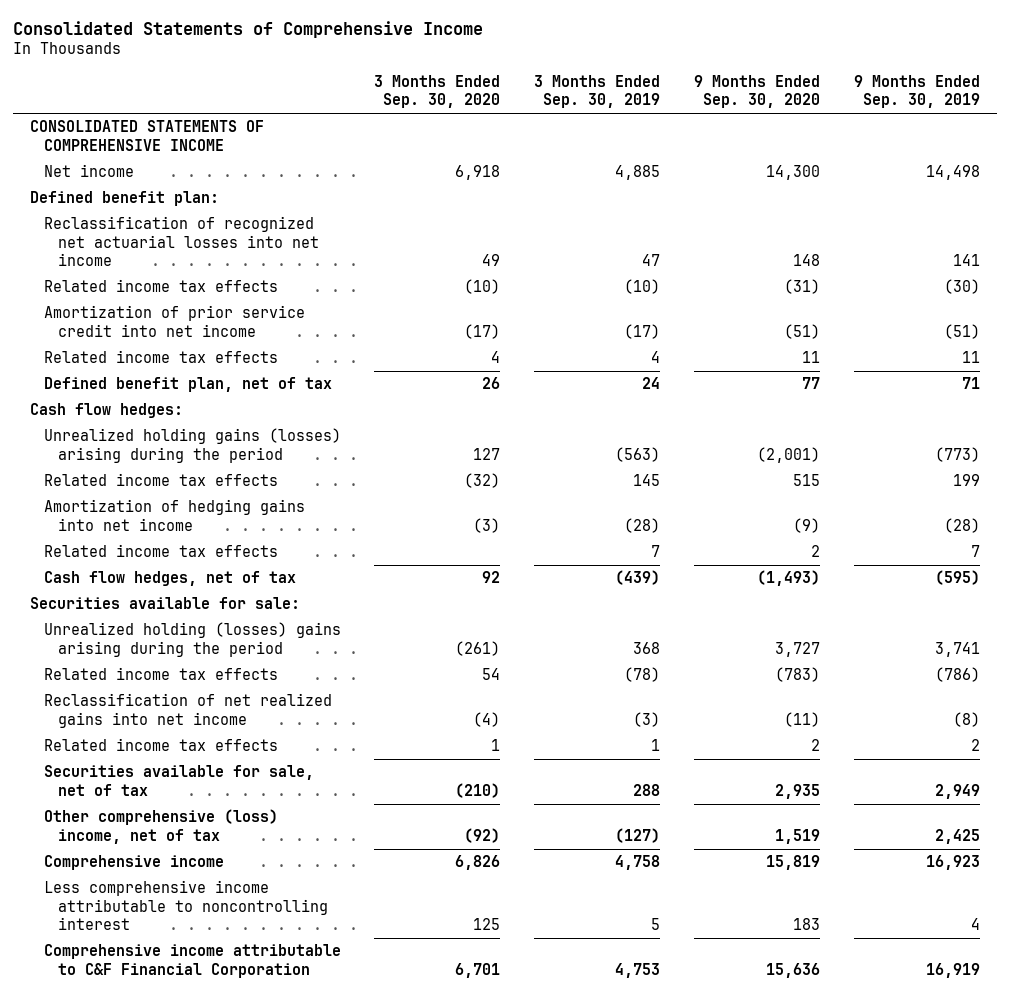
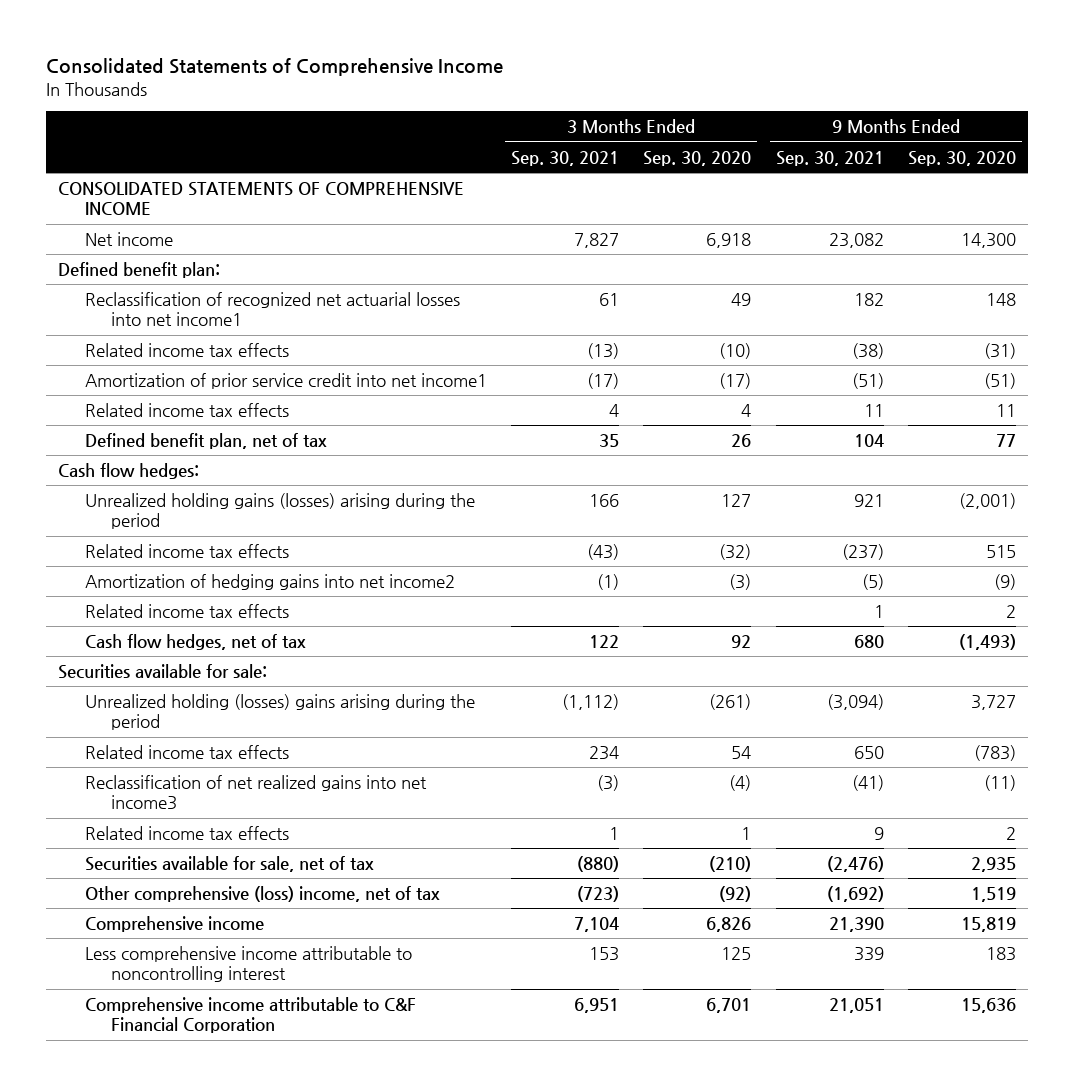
- | 3 Months Ended Sep. 30, 2020 | 3 Months Ended Sep. 30, 2019 | 9 Months Ended Sep. 30, 2020 | 9 Months Ended Sep. 30, 2019
+ | 3 Months Ended Sep. 30, 2021 | 3 Months Ended Sep. 30, 2020 | 9 Months Ended Sep. 30, 2021 | 9 Months Ended Sep. 30, 2020
- Reclassification of recognized net actuarial losses into net income | 49 | 47 | 148 | 141
+ Reclassification of recognized net actuarial losses into net income1 | 61 | 49 | 182 | 148
- Amortization of prior service credit into net income | (17) | (17) | (51) | (51)
+ Amortization of prior service credit into net income1 | (17) | (17) | (51) | (51)
- Amortization of hedging gains into net income | (3) | (28) | (9) | (28)
+ Amortization of hedging gains into net income2 | (1) | (3) | (5) | (9)
- Reclassification of net realized gains into net income | (4) | (3) | (11) | (8)
+ Reclassification of net realized gains into net income3 | (3) | (4) | (41) | (11)

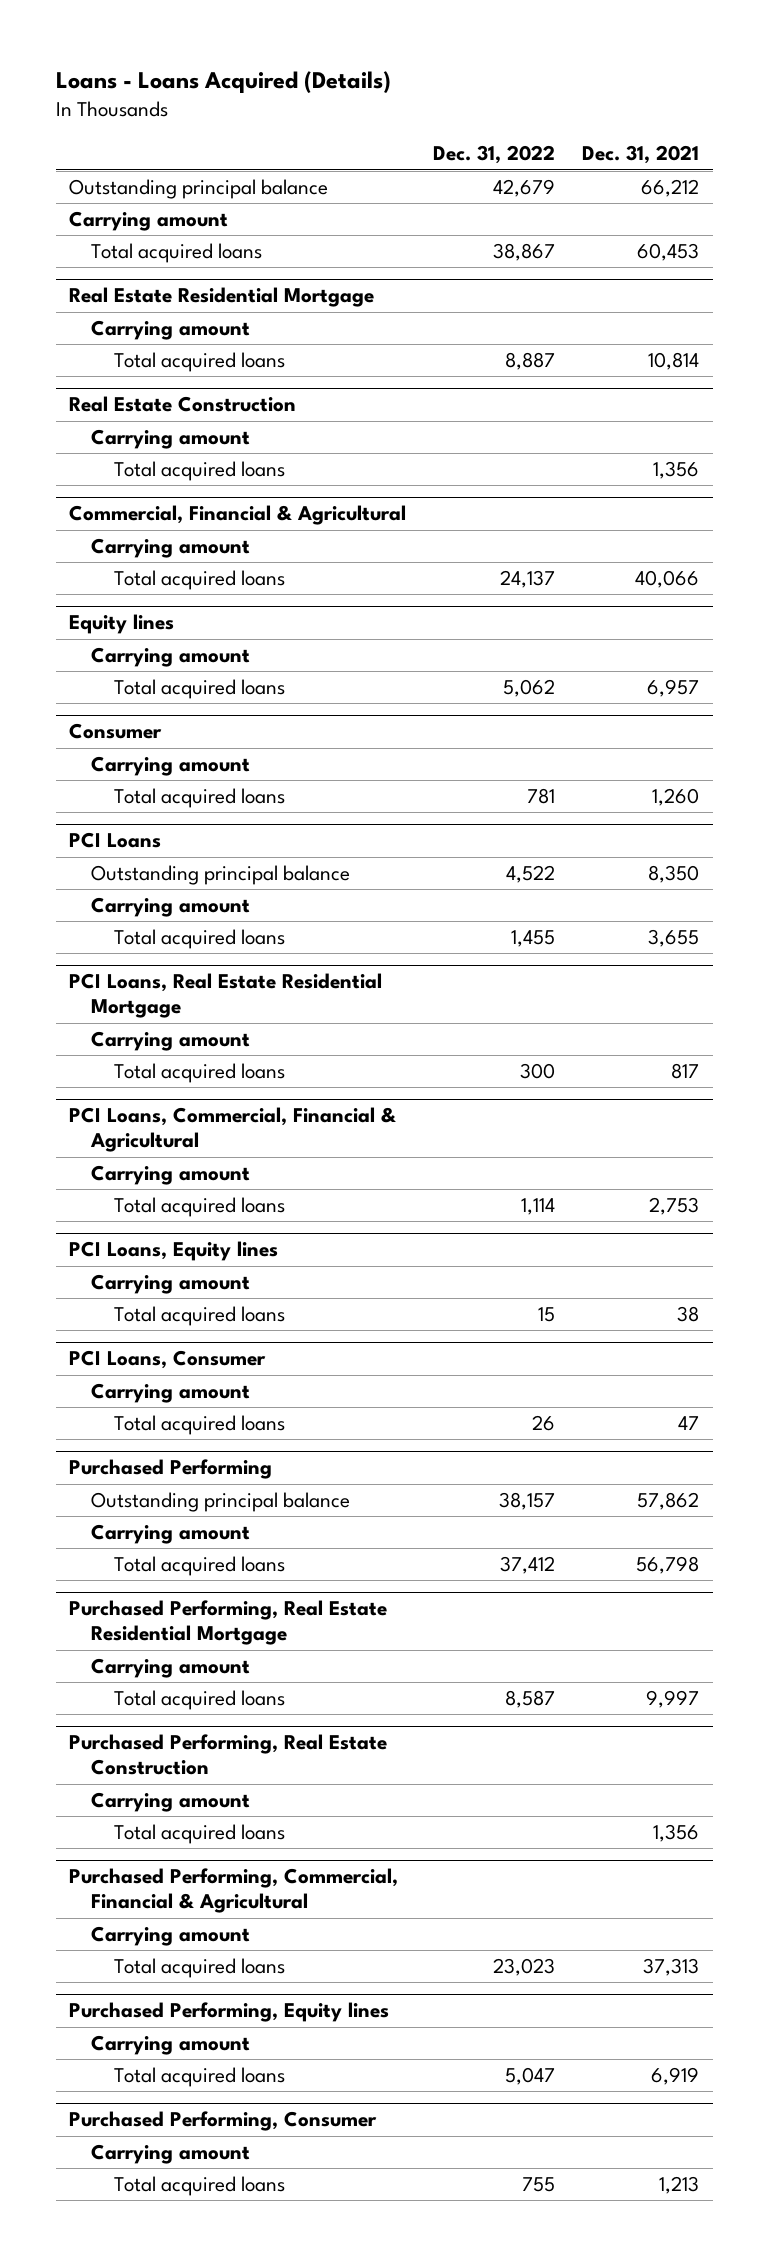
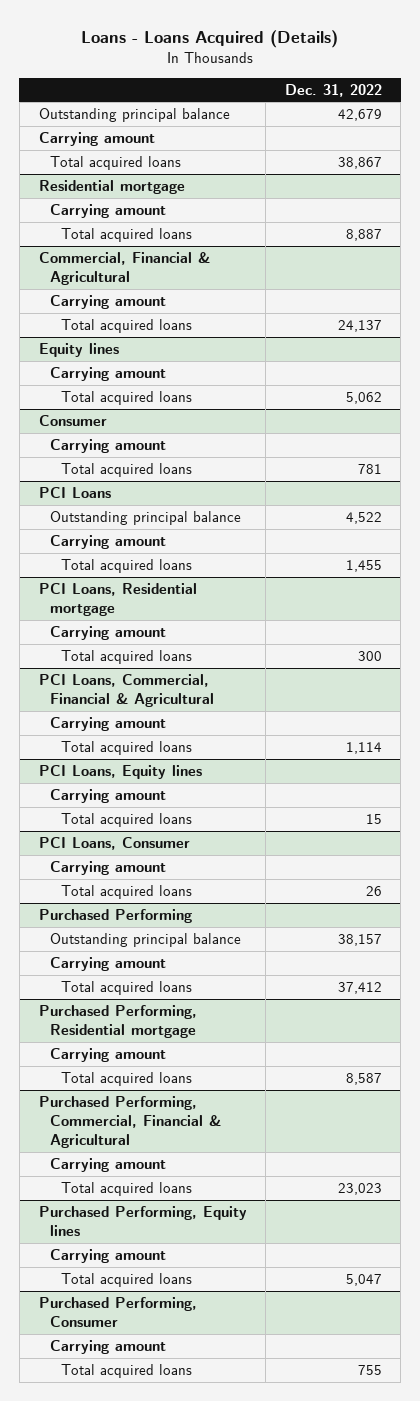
- | Dec. 31, 2022 | Dec. 31, 2021
+ | Dec. 31, 2022
- Real Estate Residential Mortgage
+ Residential mortgage
- Real Estate Construction
- Carrying amount
- Total acquired loans | | 1,356
- PCI Loans, Real Estate Residential Mortgage
+ PCI Loans, Residential mortgage
- Purchased Performing, Real Estate Residential Mortgage
+ Purchased Performing, Residential mortgage
- Purchased Performing, Real Estate Construction
- Carrying amount
- Total acquired loans | | 1,356

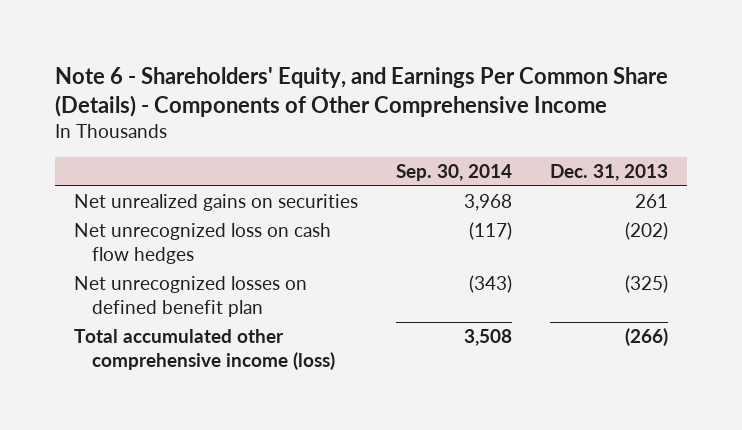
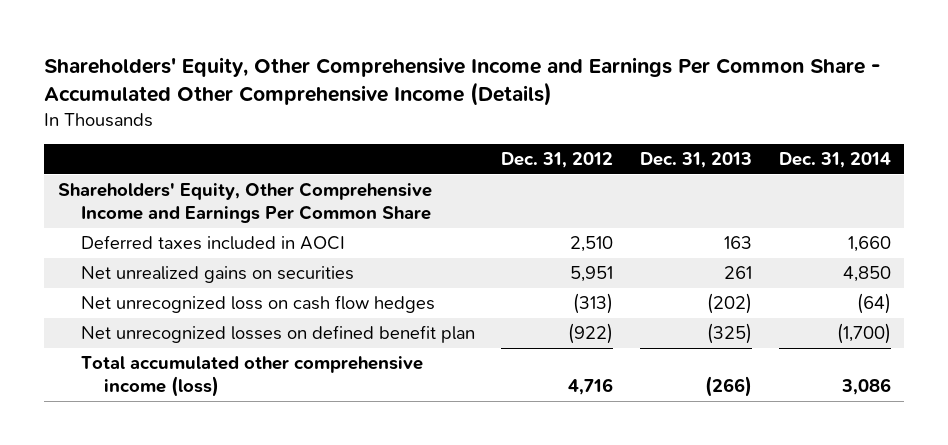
- Note 6 - Shareholders' Equity, and Earnings Per Common Share (Details) - Components of Other Comprehensive Income
+ Shareholders' Equity, Other Comprehensive Income and Earnings Per Common Share - Accumulated Other Comprehensive Income (Details)
- | Sep. 30, 2014 | Dec. 31, 2013
+ | Dec. 31, 2012 | Dec. 31, 2013 | Dec. 31, 2014
+ Shareholders' Equity, Other Comprehensive Income and Earnings Per Common Share
+ Deferred taxes included in AOCI | 2,510 | 163 | 1,660

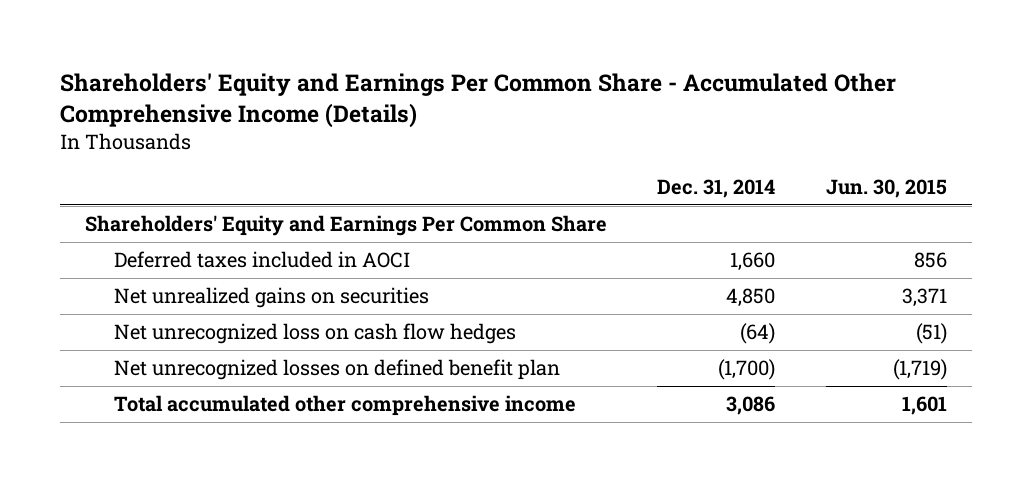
- Shareholders' Equity, Other Comprehensive Income and Earnings Per Common Share - Accumulated Other Comprehensive Income (Details)
+ Shareholders' Equity and Earnings Per Common Share - Accumulated Other Comprehensive Income (Details)
- | Dec. 31, 2012 | Dec. 31, 2013 | Dec. 31, 2014
+ | Dec. 31, 2014 | Jun. 30, 2015
- Shareholders' Equity, Other Comprehensive Income and Earnings Per Common Share
+ Shareholders' Equity and Earnings Per Common Share
- Total accumulated other comprehensive income (loss) | 4,716 | (266) | 3,086
+ Total accumulated other comprehensive income | 3,086 | 1,601

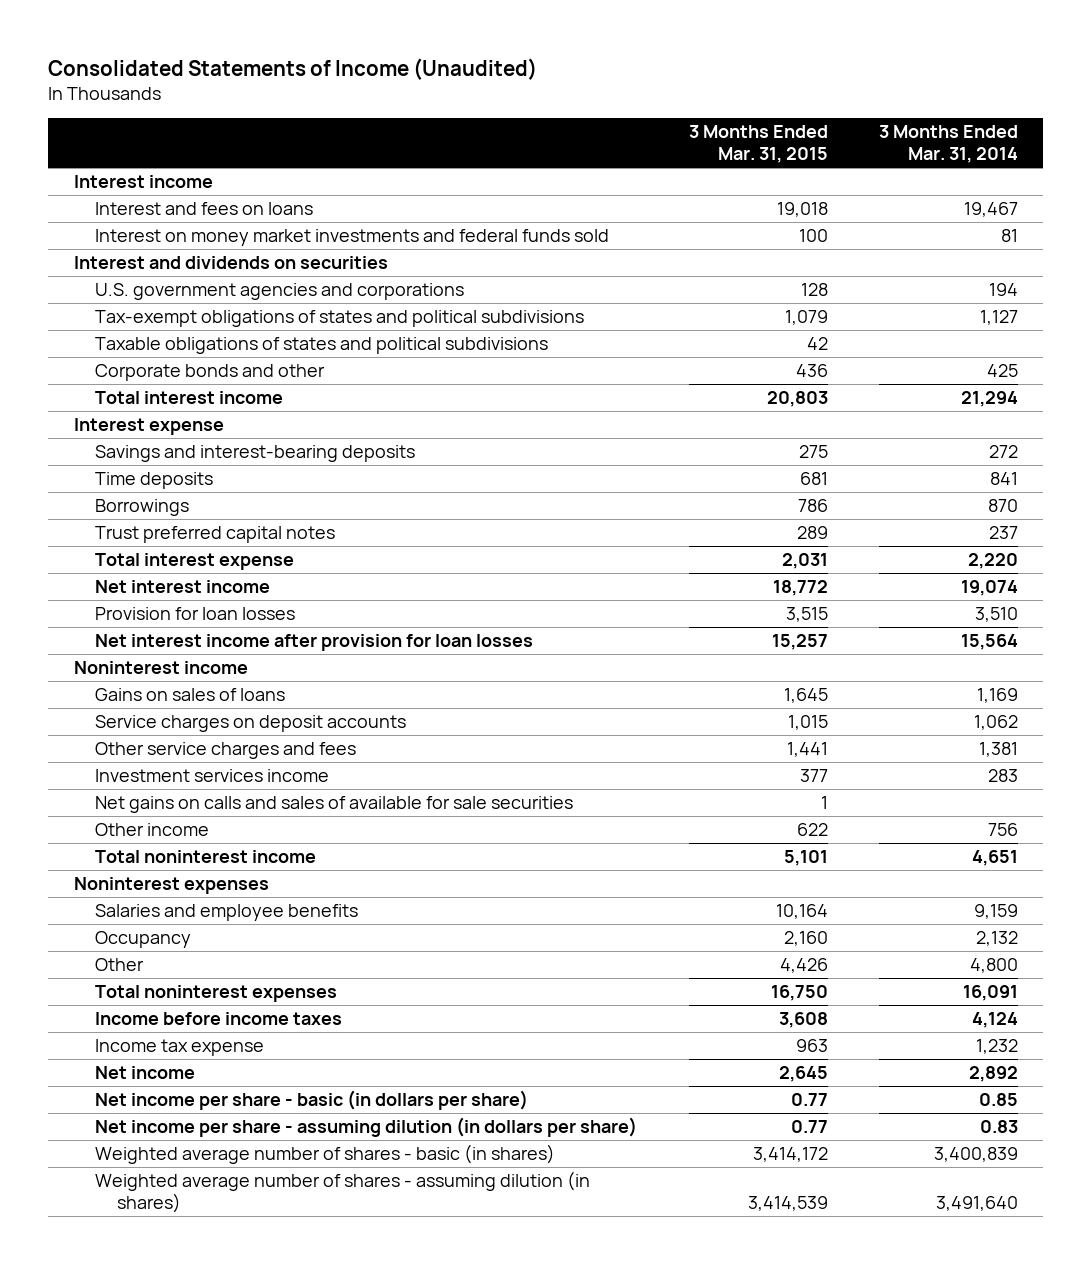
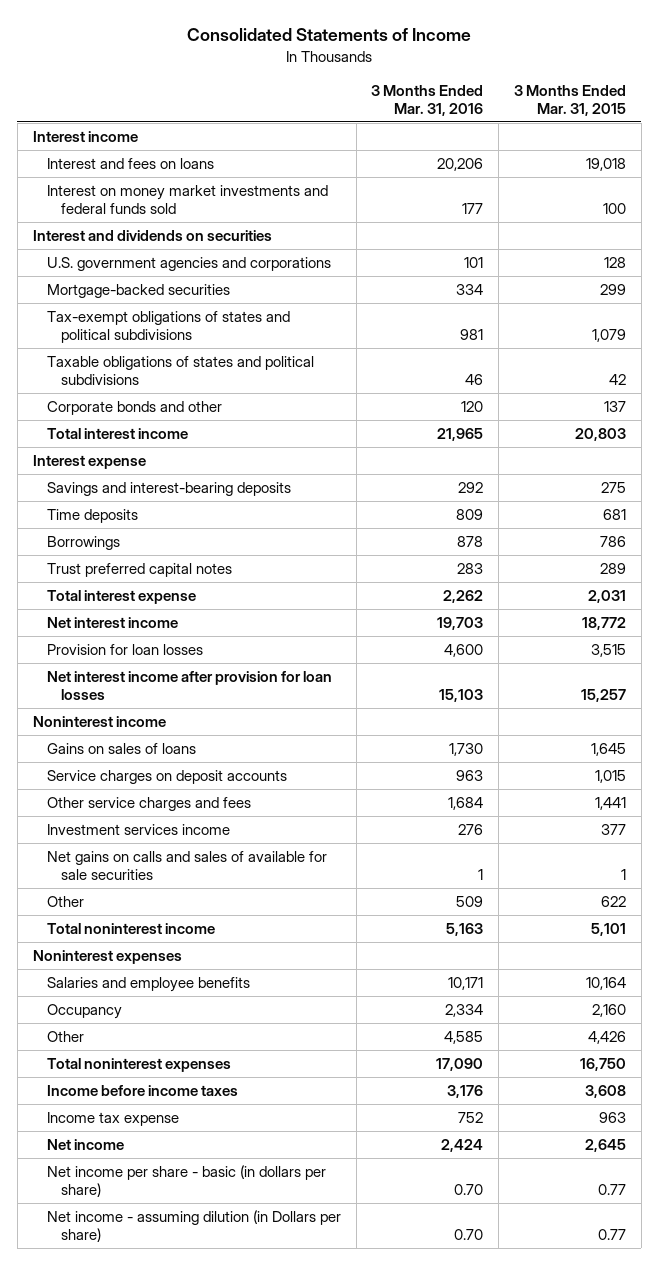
- Consolidated Statements of Income (Unaudited)
+ Consolidated Statements of Income
- | 3 Months Ended Mar. 31, 2015 | 3 Months Ended Mar. 31, 2014
+ | 3 Months Ended Mar. 31, 2016 | 3 Months Ended Mar. 31, 2015
+ Mortgage-backed securities | 334 | 299
- Corporate bonds and other | 436 | 425
+ Corporate bonds and other | 120 | 137
- Other income | 622 | 756
+ Other | 509 | 622
- Net income per share - assuming dilution (in dollars per share) | 0.77 | 0.83
- Weighted average number of shares - basic (in shares) | 3,414,172 | 3,400,839
- Weighted average number of shares - assuming dilution (in shares) | 3,414,539 | 3,491,640
+ Net income - assuming dilution (in Dollars per share) | 0.70 | 0.77

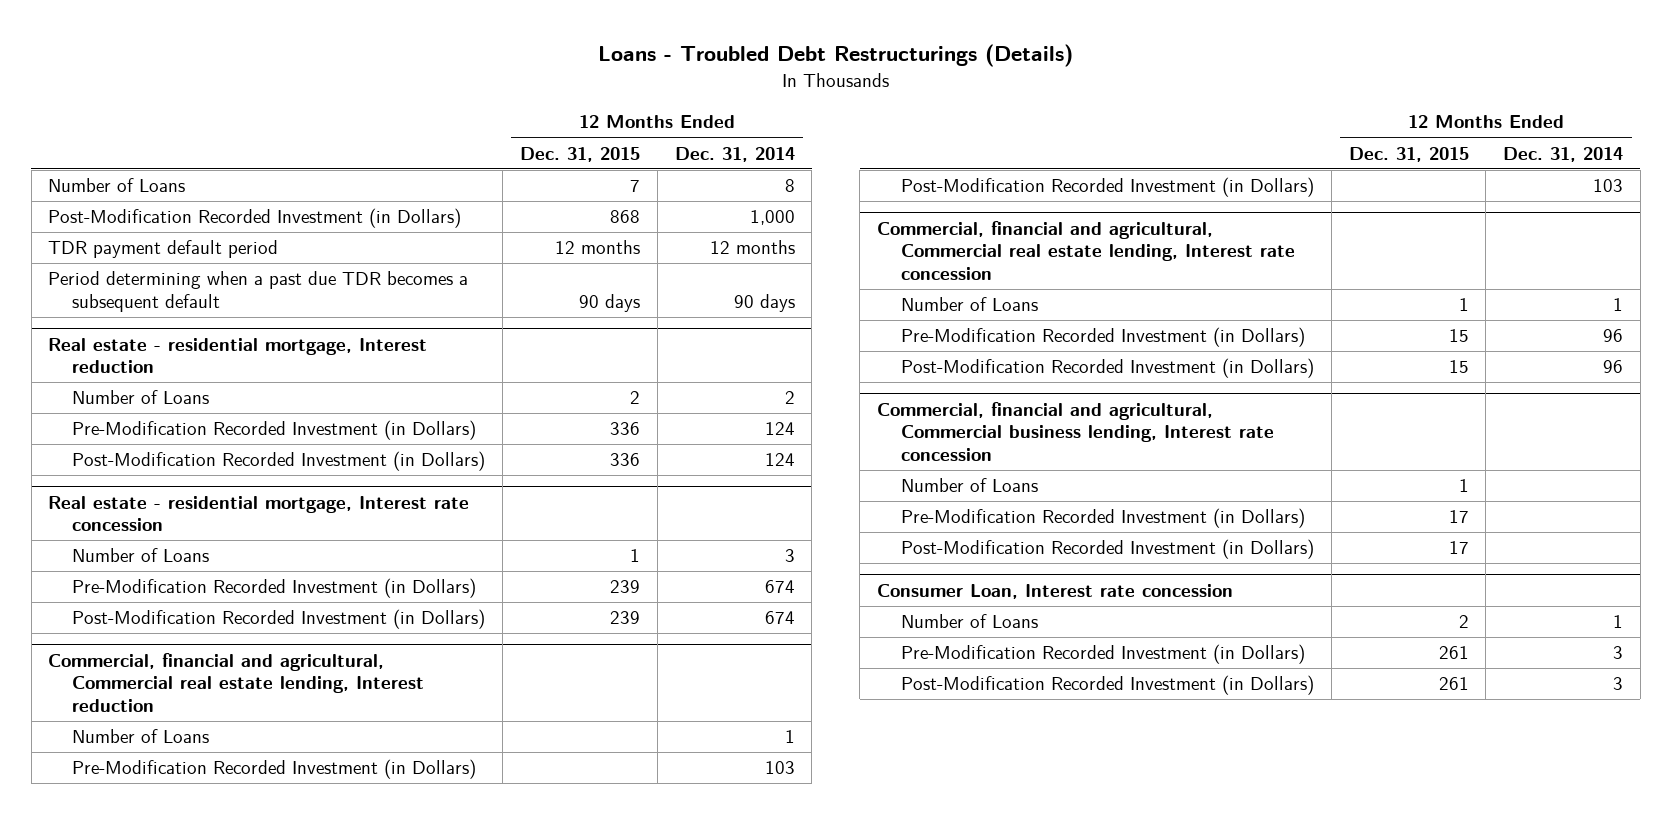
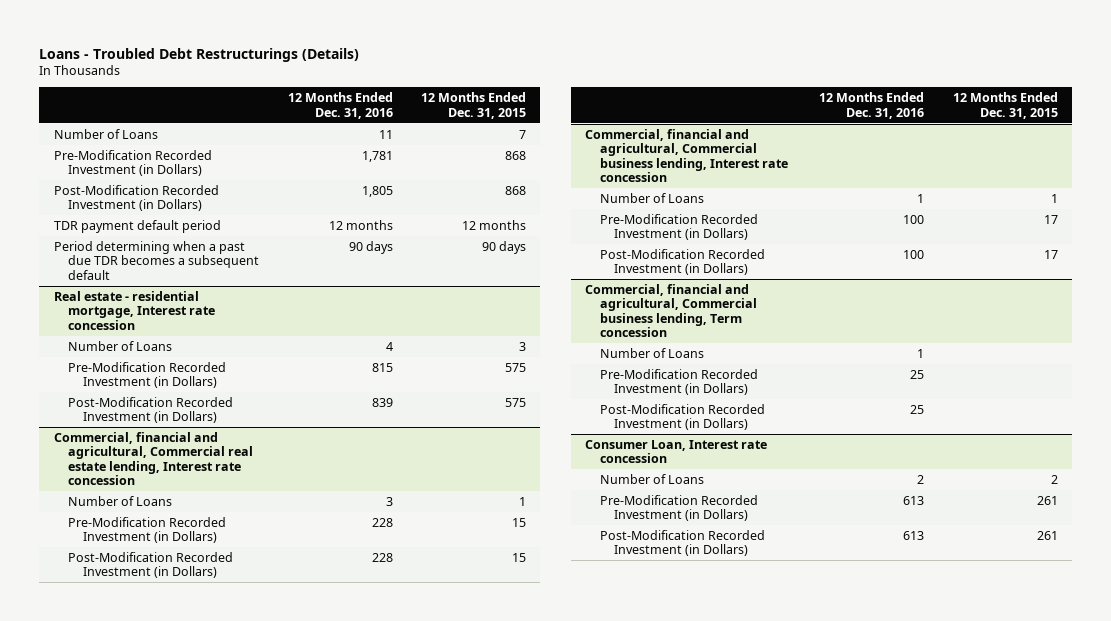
- | 12 Months Ended Dec. 31, 2015 | 12 Months Ended Dec. 31, 2014
+ | 12 Months Ended Dec. 31, 2016 | 12 Months Ended Dec. 31, 2015
+ Pre-Modification Recorded Investment (in Dollars) | 1,781 | 868
- Real estate - residential mortgage, Interest reduction
- Number of Loans | 2 | 2
- Pre-Modification Recorded Investment (in Dollars) | 336 | 124
- Post-Modification Recorded Investment (in Dollars) | 336 | 124
@ Real estate - residential mortgage, Interest rate concession
- Number of Loans | 1 | 3
- Pre-Modification Recorded Investment (in Dollars) | 239 | 674
- Post-Modification Recorded Investment (in Dollars) | 239 | 674
- Commercial, financial and agricultural, Commercial real estate lending, Interest reduction
- Number of Loans | | 1
- Pre-Modification Recorded Investment (in Dollars) | | 103
- Post-Modification Recorded Investment (in Dollars) | | 103
@ Real estate - residential mortgage, Interest rate concession
+ Number of Loans | 4 | 3
+ Pre-Modification Recorded Investment (in Dollars) | 815 | 575
+ Post-Modification Recorded Investment (in Dollars) | 839 | 575
+ Commercial, financial and agricultural, Commercial business lending, Term concession
+ Number of Loans | 1 |
+ Pre-Modification Recorded Investment (in Dollars) | 25 |
+ Post-Modification Recorded Investment (in Dollars) | 25 |

